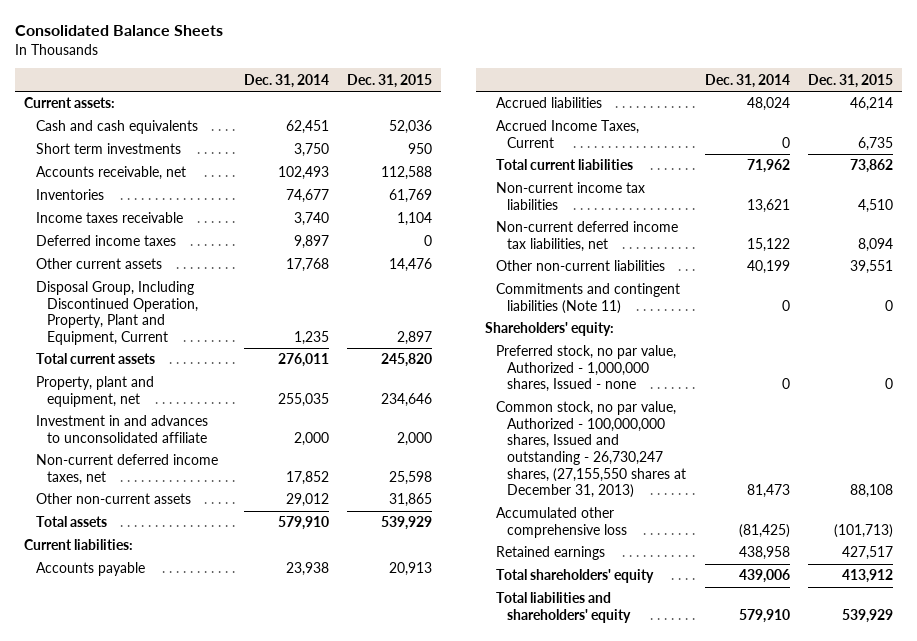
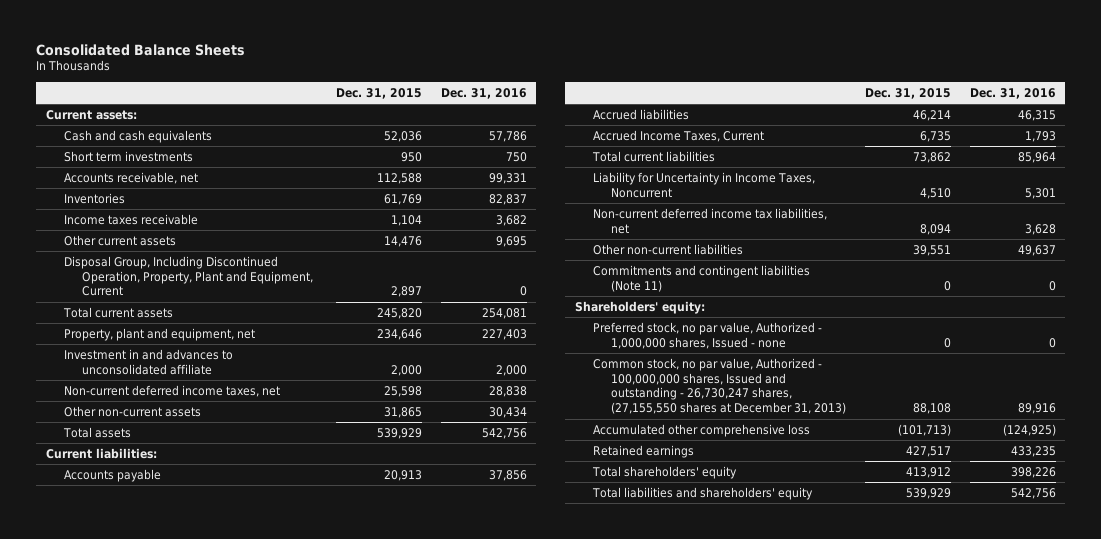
- | Dec. 31, 2014 | Dec. 31, 2015
+ | Dec. 31, 2015 | Dec. 31, 2016
- Deferred income taxes | 9,897 | 0
- Non-current income tax liabilities | 13,621 | 4,510
+ Liability for Uncertainty in Income Taxes, Noncurrent | 4,510 | 5,301

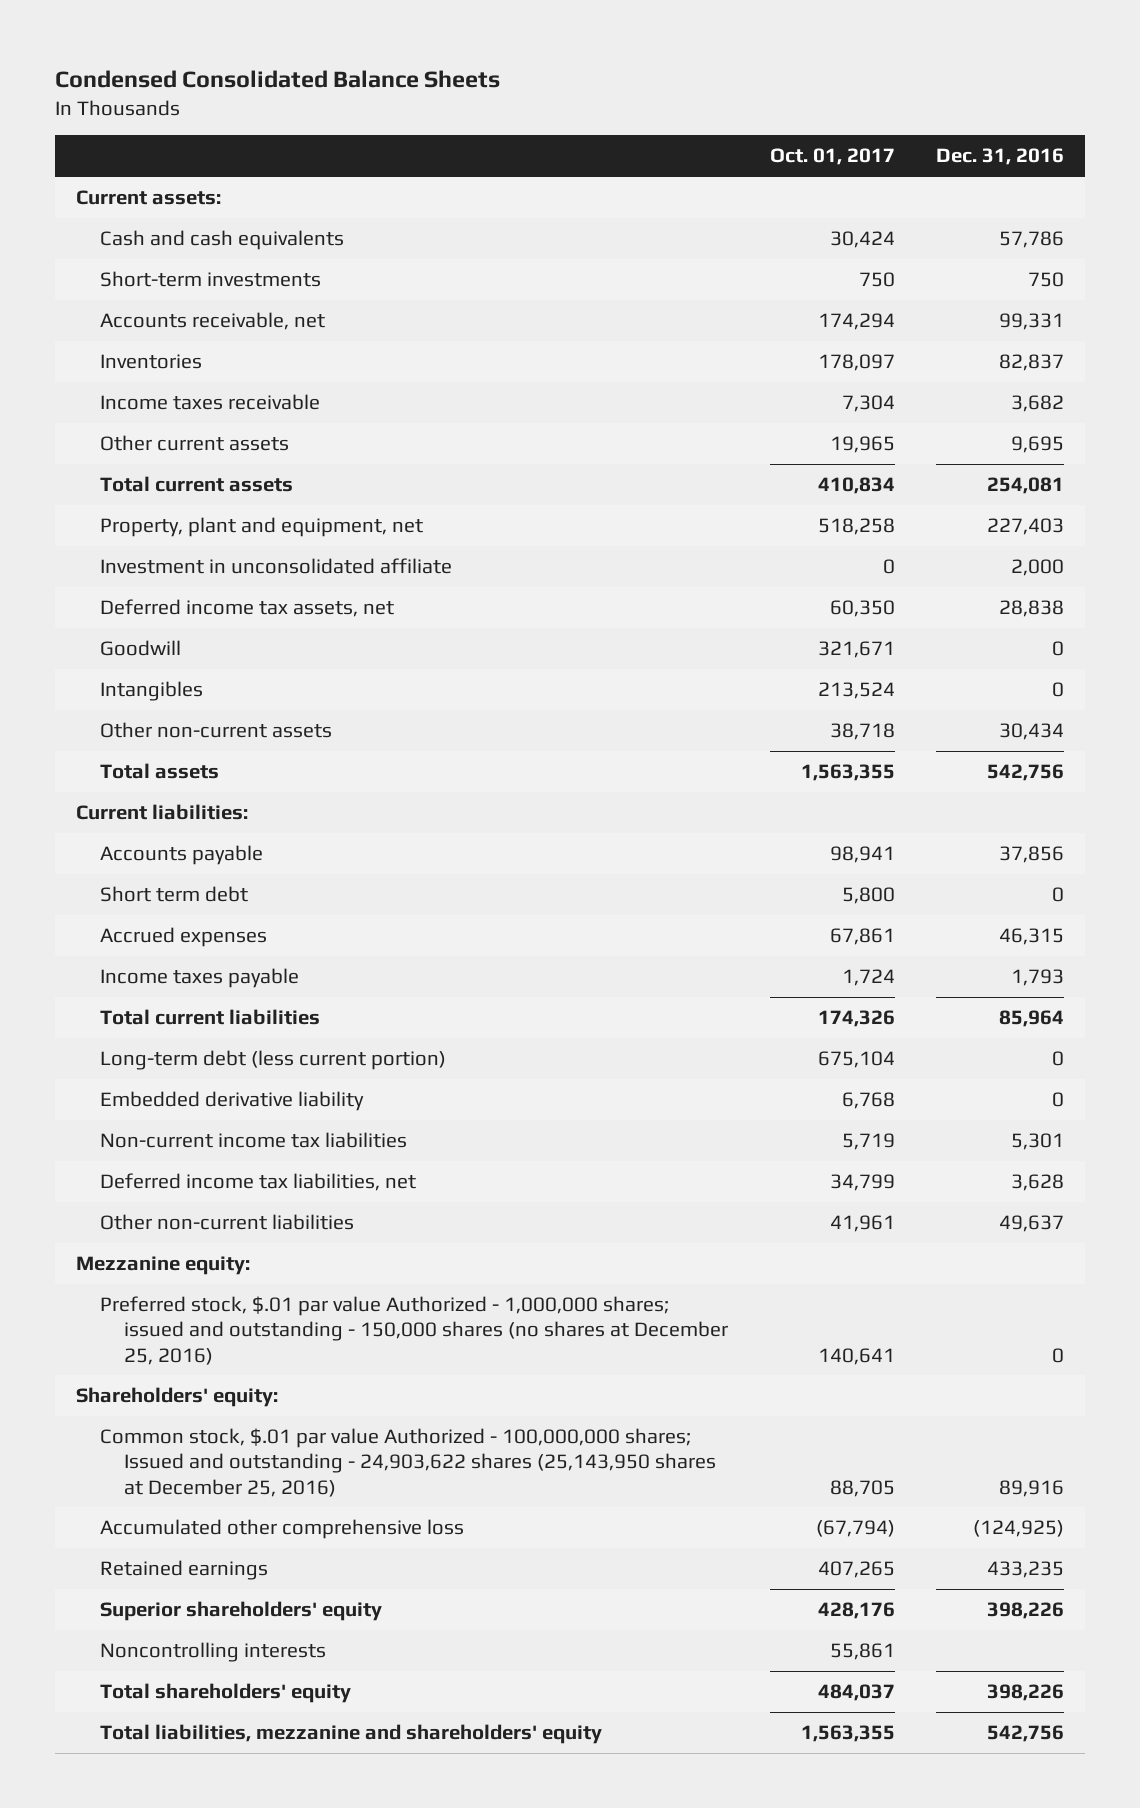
- Consolidated Balance Sheets
+ Condensed Consolidated Balance Sheets
- | Dec. 31, 2015 | Dec. 31, 2016
+ | Oct. 01, 2017 | Dec. 31, 2016
- Short term investments | 950 | 750
+ Short-term investments | 750 | 750
- Disposal Group, Including Discontinued Operation, Property, Plant and Equipment, Current | 2,897 | 0
- Investment in and advances to unconsolidated affiliate | 2,000 | 2,000
- Non-current deferred income taxes, net | 25,598 | 28,838
+ Investment in unconsolidated affiliate | 0 | 2,000
+ Deferred income tax assets, net | 60,350 | 28,838
+ Goodwill | 321,671 | 0
+ Intangibles | 213,524 | 0
- Accrued liabilities | 46,214 | 46,315
- Accrued Income Taxes, Current | 6,735 | 1,793
+ Short term debt | 5,800 | 0
+ Accrued expenses | 67,861 | 46,315
+ Income taxes payable | 1,724 | 1,793
- Liability for Uncertainty in Income Taxes, Noncurrent | 4,510 | 5,301
- Non-current deferred income tax liabilities, net | 8,094 | 3,628
+ Long-term debt (less current portion) | 675,104 | 0
+ Embedded derivative liability | 6,768 | 0
+ Non-current income tax liabilities | 5,719 | 5,301
+ Deferred income tax liabilities, net | 34,799 | 3,628
- Commitments and contingent liabilities (Note 11) | 0 | 0
+ Mezzanine equity:
+ Preferred stock, $.01 par value Authorized - 1,000,000 shares; issued and outstanding - 150,000 shares (no shares at December 25, 2016) | 140,641 | 0
- Preferred stock, no par value, Authorized - 1,000,000 shares, Issued - none | 0 | 0
- Common stock, no par value, Authorized - 100,000,000 shares, Issued and outstanding - 26,730,247 shares, (27,155,550 shares at December 31, 2013) | 88,108 | 89,916
+ Common stock, $.01 par value Authorized - 100,000,000 shares; Issued and outstanding - 24,903,622 shares (25,143,950 shares at December 25, 2016) | 88,705 | 89,916
+ Superior shareholders' equity | 428,176 | 398,226
+ Noncontrolling interests | 55,861 |
- Total liabilities and shareholders' equity | 539,929 | 542,756
+ Total liabilities, mezzanine and shareholders' equity | 1,563,355 | 542,756

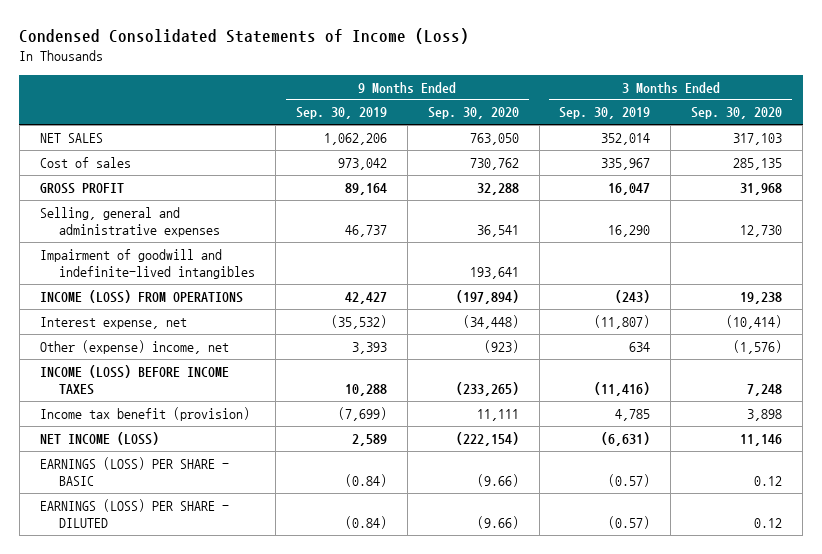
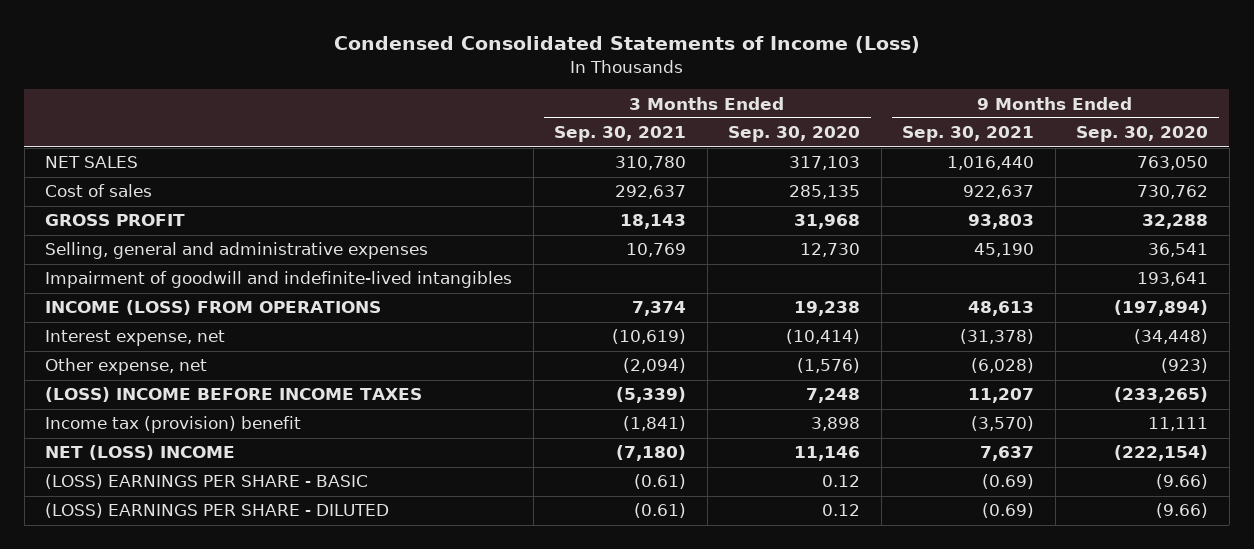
- | 9 Months Ended Sep. 30, 2019 | 9 Months Ended Sep. 30, 2020 | 3 Months Ended Sep. 30, 2019 | 3 Months Ended Sep. 30, 2020
+ | 3 Months Ended Sep. 30, 2021 | 3 Months Ended Sep. 30, 2020 | 9 Months Ended Sep. 30, 2021 | 9 Months Ended Sep. 30, 2020
- Other (expense) income, net | 3,393 | (923) | 634 | (1,576)
- INCOME (LOSS) BEFORE INCOME TAXES | 10,288 | (233,265) | (11,416) | 7,248
- Income tax benefit (provision) | (7,699) | 11,111 | 4,785 | 3,898
- NET INCOME (LOSS) | 2,589 | (222,154) | (6,631) | 11,146
- EARNINGS (LOSS) PER SHARE - BASIC | (0.84) | (9.66) | (0.57) | 0.12
- EARNINGS (LOSS) PER SHARE - DILUTED | (0.84) | (9.66) | (0.57) | 0.12
+ Other expense, net | (2,094) | (1,576) | (6,028) | (923)
+ (LOSS) INCOME BEFORE INCOME TAXES | (5,339) | 7,248 | 11,207 | (233,265)
+ Income tax (provision) benefit | (1,841) | 3,898 | (3,570) | 11,111
+ NET (LOSS) INCOME | (7,180) | 11,146 | 7,637 | (222,154)
+ (LOSS) EARNINGS PER SHARE - BASIC | (0.61) | 0.12 | (0.69) | (9.66)
+ (LOSS) EARNINGS PER SHARE - DILUTED | (0.61) | 0.12 | (0.69) | (9.66)

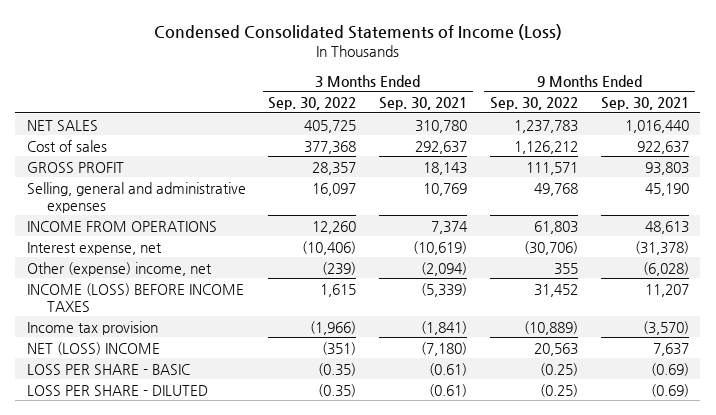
- | 3 Months Ended Sep. 30, 2021 | 3 Months Ended Sep. 30, 2020 | 9 Months Ended Sep. 30, 2021 | 9 Months Ended Sep. 30, 2020
+ | 3 Months Ended Sep. 30, 2022 | 3 Months Ended Sep. 30, 2021 | 9 Months Ended Sep. 30, 2022 | 9 Months Ended Sep. 30, 2021
- Impairment of goodwill and indefinite-lived intangibles | | | | 193,641
- INCOME (LOSS) FROM OPERATIONS | 7,374 | 19,238 | 48,613 | (197,894)
+ INCOME FROM OPERATIONS | 12,260 | 7,374 | 61,803 | 48,613
- Other expense, net | (2,094) | (1,576) | (6,028) | (923)
- (LOSS) INCOME BEFORE INCOME TAXES | (5,339) | 7,248 | 11,207 | (233,265)
- Income tax (provision) benefit | (1,841) | 3,898 | (3,570) | 11,111
+ Other (expense) income, net | (239) | (2,094) | 355 | (6,028)
+ INCOME (LOSS) BEFORE INCOME TAXES | 1,615 | (5,339) | 31,452 | 11,207
+ Income tax provision | (1,966) | (1,841) | (10,889) | (3,570)
- (LOSS) EARNINGS PER SHARE - BASIC | (0.61) | 0.12 | (0.69) | (9.66)
- (LOSS) EARNINGS PER SHARE - DILUTED | (0.61) | 0.12 | (0.69) | (9.66)
+ LOSS PER SHARE - BASIC | (0.35) | (0.61) | (0.25) | (0.69)
+ LOSS PER SHARE - DILUTED | (0.35) | (0.61) | (0.25) | (0.69)

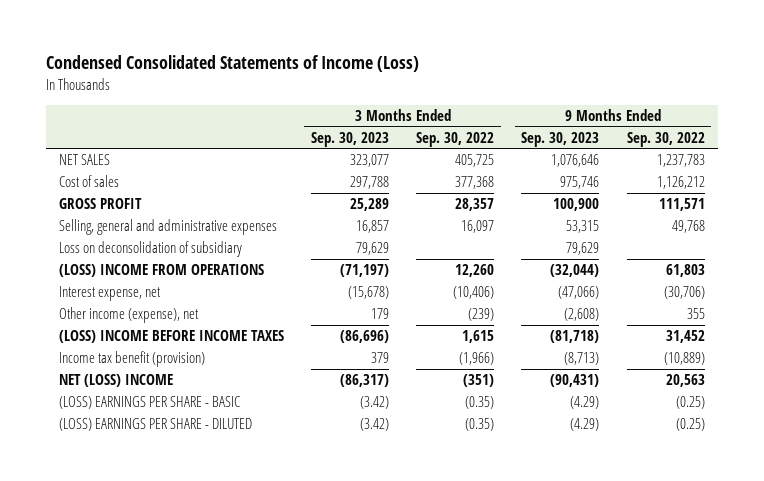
- | 3 Months Ended Sep. 30, 2022 | 3 Months Ended Sep. 30, 2021 | 9 Months Ended Sep. 30, 2022 | 9 Months Ended Sep. 30, 2021
+ | 3 Months Ended Sep. 30, 2023 | 3 Months Ended Sep. 30, 2022 | 9 Months Ended Sep. 30, 2023 | 9 Months Ended Sep. 30, 2022
- INCOME FROM OPERATIONS | 12,260 | 7,374 | 61,803 | 48,613
+ Loss on deconsolidation of subsidiary | 79,629 | | 79,629 |
+ (LOSS) INCOME FROM OPERATIONS | (71,197) | 12,260 | (32,044) | 61,803
- Other (expense) income, net | (239) | (2,094) | 355 | (6,028)
- INCOME (LOSS) BEFORE INCOME TAXES | 1,615 | (5,339) | 31,452 | 11,207
- Income tax provision | (1,966) | (1,841) | (10,889) | (3,570)
+ Other income (expense), net | 179 | (239) | (2,608) | 355
+ (LOSS) INCOME BEFORE INCOME TAXES | (86,696) | 1,615 | (81,718) | 31,452
+ Income tax benefit (provision) | 379 | (1,966) | (8,713) | (10,889)
- LOSS PER SHARE - BASIC | (0.35) | (0.61) | (0.25) | (0.69)
- LOSS PER SHARE - DILUTED | (0.35) | (0.61) | (0.25) | (0.69)
+ (LOSS) EARNINGS PER SHARE - BASIC | (3.42) | (0.35) | (4.29) | (0.25)
+ (LOSS) EARNINGS PER SHARE - DILUTED | (3.42) | (0.35) | (4.29) | (0.25)

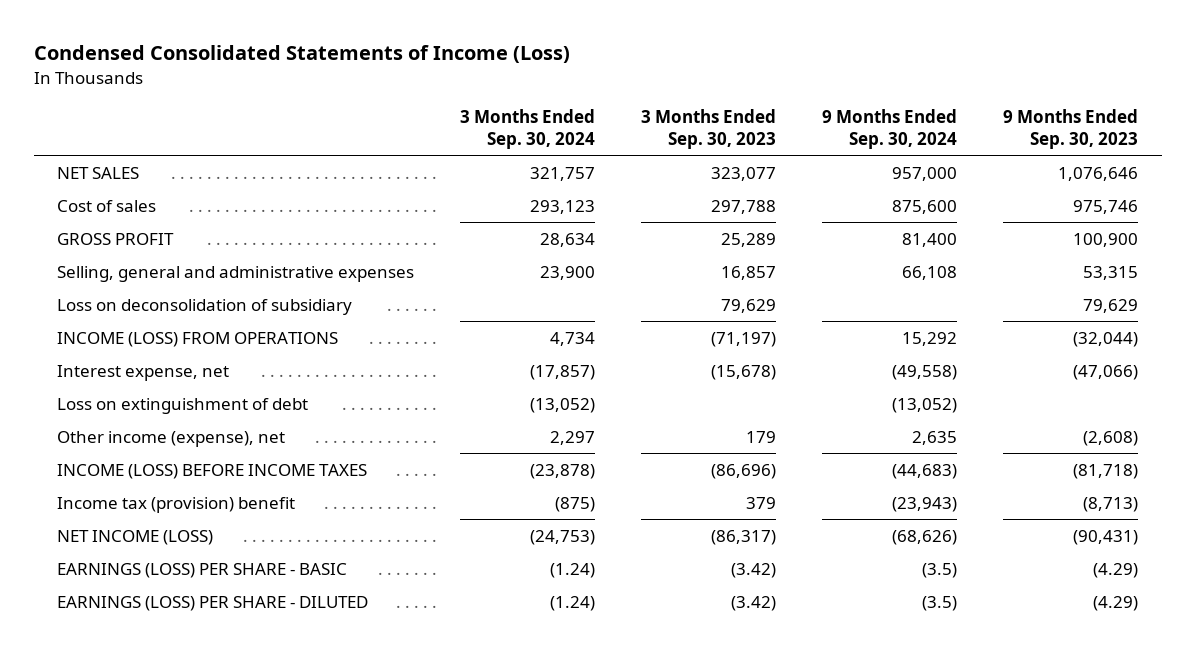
- | 3 Months Ended Sep. 30, 2023 | 3 Months Ended Sep. 30, 2022 | 9 Months Ended Sep. 30, 2023 | 9 Months Ended Sep. 30, 2022
+ | 3 Months Ended Sep. 30, 2024 | 3 Months Ended Sep. 30, 2023 | 9 Months Ended Sep. 30, 2024 | 9 Months Ended Sep. 30, 2023
- (LOSS) INCOME FROM OPERATIONS | (71,197) | 12,260 | (32,044) | 61,803
+ INCOME (LOSS) FROM OPERATIONS | 4,734 | (71,197) | 15,292 | (32,044)
+ Loss on extinguishment of debt | (13,052) | | (13,052) |
- (LOSS) INCOME BEFORE INCOME TAXES | (86,696) | 1,615 | (81,718) | 31,452
- Income tax benefit (provision) | 379 | (1,966) | (8,713) | (10,889)
- NET (LOSS) INCOME | (86,317) | (351) | (90,431) | 20,563
- (LOSS) EARNINGS PER SHARE - BASIC | (3.42) | (0.35) | (4.29) | (0.25)
- (LOSS) EARNINGS PER SHARE - DILUTED | (3.42) | (0.35) | (4.29) | (0.25)
+ INCOME (LOSS) BEFORE INCOME TAXES | (23,878) | (86,696) | (44,683) | (81,718)
+ Income tax (provision) benefit | (875) | 379 | (23,943) | (8,713)
+ NET INCOME (LOSS) | (24,753) | (86,317) | (68,626) | (90,431)
+ EARNINGS (LOSS) PER SHARE - BASIC | (1.24) | (3.42) | (3.5) | (4.29)
+ EARNINGS (LOSS) PER SHARE - DILUTED | (1.24) | (3.42) | (3.5) | (4.29)

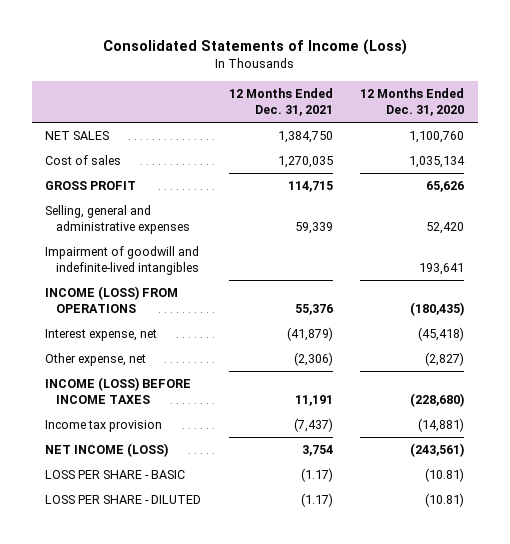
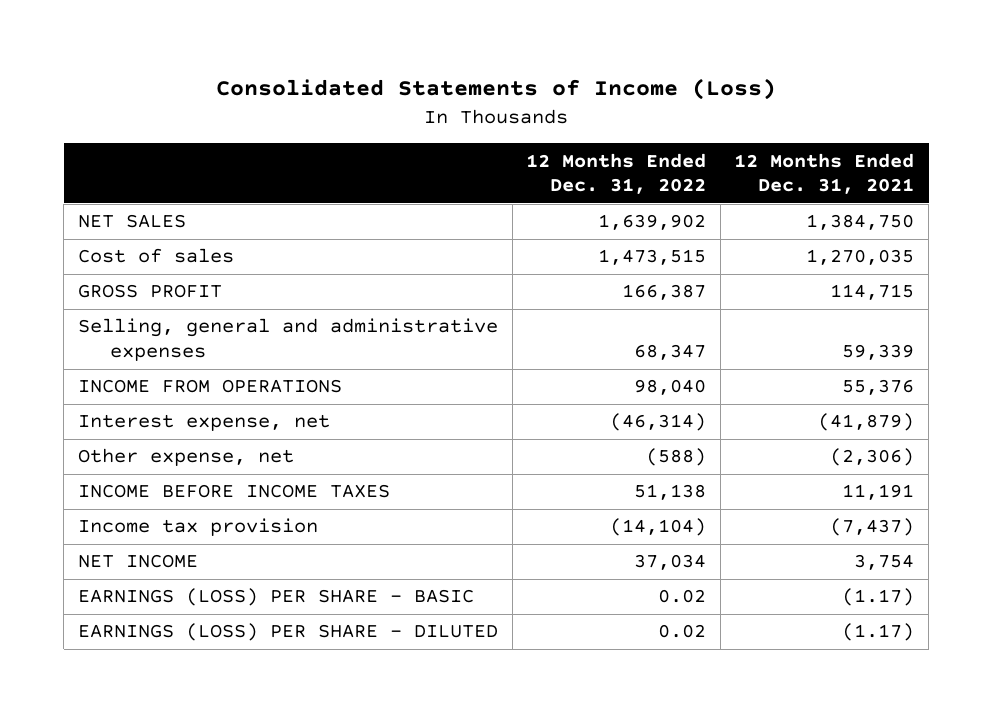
- | 12 Months Ended Dec. 31, 2021 | 12 Months Ended Dec. 31, 2020
+ | 12 Months Ended Dec. 31, 2022 | 12 Months Ended Dec. 31, 2021
- Impairment of goodwill and indefinite-lived intangibles | | 193,641
- INCOME (LOSS) FROM OPERATIONS | 55,376 | (180,435)
+ INCOME FROM OPERATIONS | 98,040 | 55,376
- INCOME (LOSS) BEFORE INCOME TAXES | 11,191 | (228,680)
+ INCOME BEFORE INCOME TAXES | 51,138 | 11,191
- NET INCOME (LOSS) | 3,754 | (243,561)
- LOSS PER SHARE - BASIC | (1.17) | (10.81)
- LOSS PER SHARE - DILUTED | (1.17) | (10.81)
+ NET INCOME | 37,034 | 3,754
+ EARNINGS (LOSS) PER SHARE - BASIC | 0.02 | (1.17)
+ EARNINGS (LOSS) PER SHARE - DILUTED | 0.02 | (1.17)

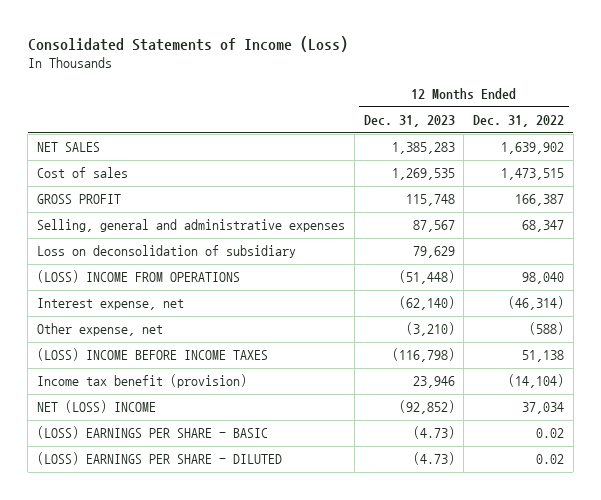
- | 12 Months Ended Dec. 31, 2022 | 12 Months Ended Dec. 31, 2021
+ | 12 Months Ended Dec. 31, 2023 | 12 Months Ended Dec. 31, 2022
- INCOME FROM OPERATIONS | 98,040 | 55,376
+ Loss on deconsolidation of subsidiary | 79,629 |
+ (LOSS) INCOME FROM OPERATIONS | (51,448) | 98,040
- INCOME BEFORE INCOME TAXES | 51,138 | 11,191
- Income tax provision | (14,104) | (7,437)
- NET INCOME | 37,034 | 3,754
- EARNINGS (LOSS) PER SHARE - BASIC | 0.02 | (1.17)
- EARNINGS (LOSS) PER SHARE - DILUTED | 0.02 | (1.17)
+ (LOSS) INCOME BEFORE INCOME TAXES | (116,798) | 51,138
+ Income tax benefit (provision) | 23,946 | (14,104)
+ NET (LOSS) INCOME | (92,852) | 37,034
+ (LOSS) EARNINGS PER SHARE - BASIC | (4.73) | 0.02
+ (LOSS) EARNINGS PER SHARE - DILUTED | (4.73) | 0.02

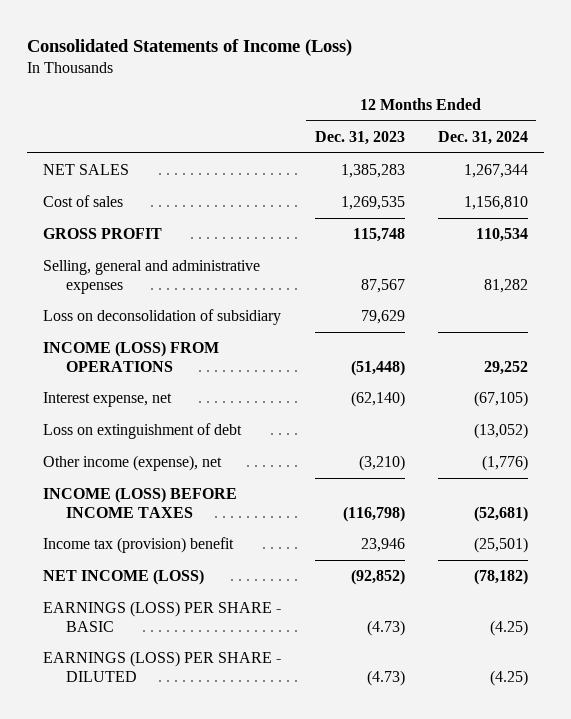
- | 12 Months Ended Dec. 31, 2023 | 12 Months Ended Dec. 31, 2022
+ | 12 Months Ended Dec. 31, 2023 | 12 Months Ended Dec. 31, 2024
- (LOSS) INCOME FROM OPERATIONS | (51,448) | 98,040
+ INCOME (LOSS) FROM OPERATIONS | (51,448) | 29,252
- Other expense, net | (3,210) | (588)
- (LOSS) INCOME BEFORE INCOME TAXES | (116,798) | 51,138
- Income tax benefit (provision) | 23,946 | (14,104)
- NET (LOSS) INCOME | (92,852) | 37,034
- (LOSS) EARNINGS PER SHARE - BASIC | (4.73) | 0.02
- (LOSS) EARNINGS PER SHARE - DILUTED | (4.73) | 0.02
+ Loss on extinguishment of debt | | (13,052)
+ Other income (expense), net | (3,210) | (1,776)
+ INCOME (LOSS) BEFORE INCOME TAXES | (116,798) | (52,681)
+ Income tax (provision) benefit | 23,946 | (25,501)
+ NET INCOME (LOSS) | (92,852) | (78,182)
+ EARNINGS (LOSS) PER SHARE - BASIC | (4.73) | (4.25)
+ EARNINGS (LOSS) PER SHARE - DILUTED | (4.73) | (4.25)

